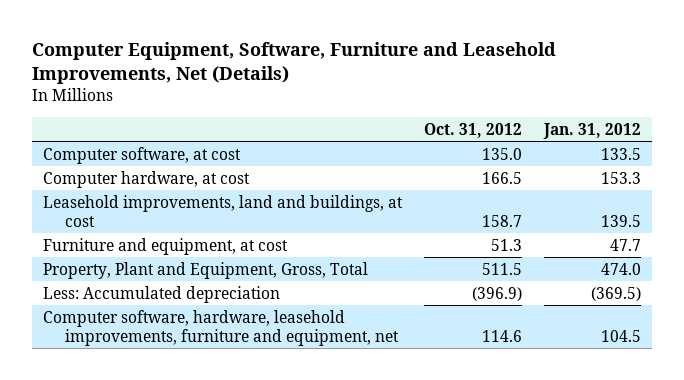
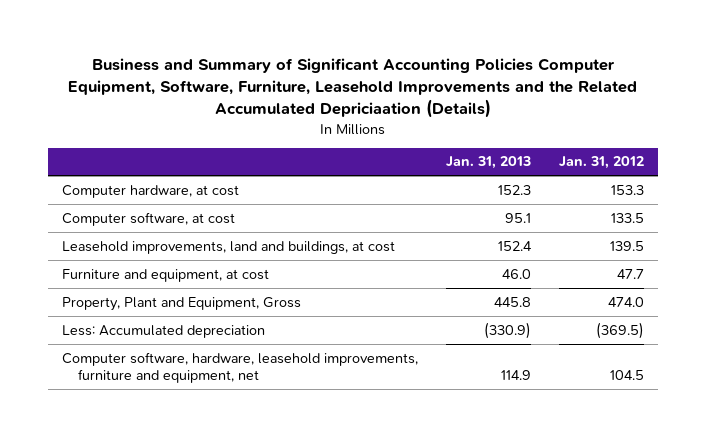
- Computer Equipment, Software, Furniture and Leasehold Improvements, Net (Details)
+ Business and Summary of Significant Accounting Policies Computer Equipment, Software, Furniture, Leasehold Improvements and the Related Accumulated Depriciaation (Details)
- | Oct. 31, 2012 | Jan. 31, 2012
+ | Jan. 31, 2013 | Jan. 31, 2012
moved down: Computer software, at cost | 95.1 | 133.5
- Property, Plant and Equipment, Gross, Total | 511.5 | 474.0
+ Property, Plant and Equipment, Gross | 445.8 | 474.0

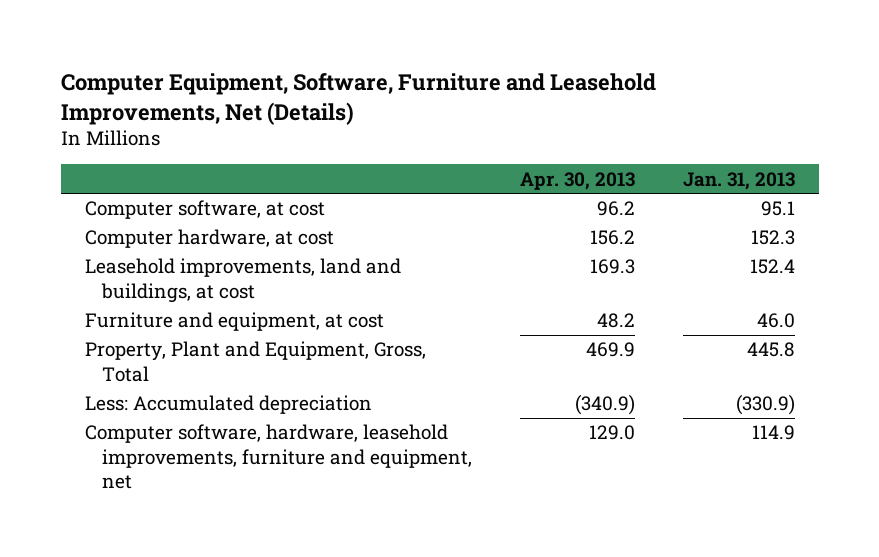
- Business and Summary of Significant Accounting Policies Computer Equipment, Software, Furniture, Leasehold Improvements and the Related Accumulated Depriciaation (Details)
+ Computer Equipment, Software, Furniture and Leasehold Improvements, Net (Details)
- | Jan. 31, 2013 | Jan. 31, 2012
+ | Apr. 30, 2013 | Jan. 31, 2013
moved down: Computer hardware, at cost | 156.2 | 152.3
- Property, Plant and Equipment, Gross | 445.8 | 474.0
+ Property, Plant and Equipment, Gross, Total | 469.9 | 445.8

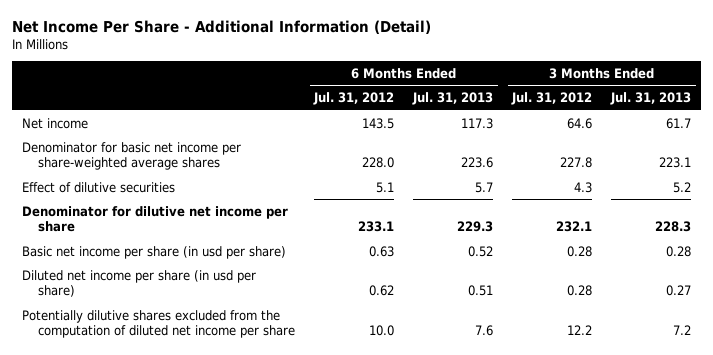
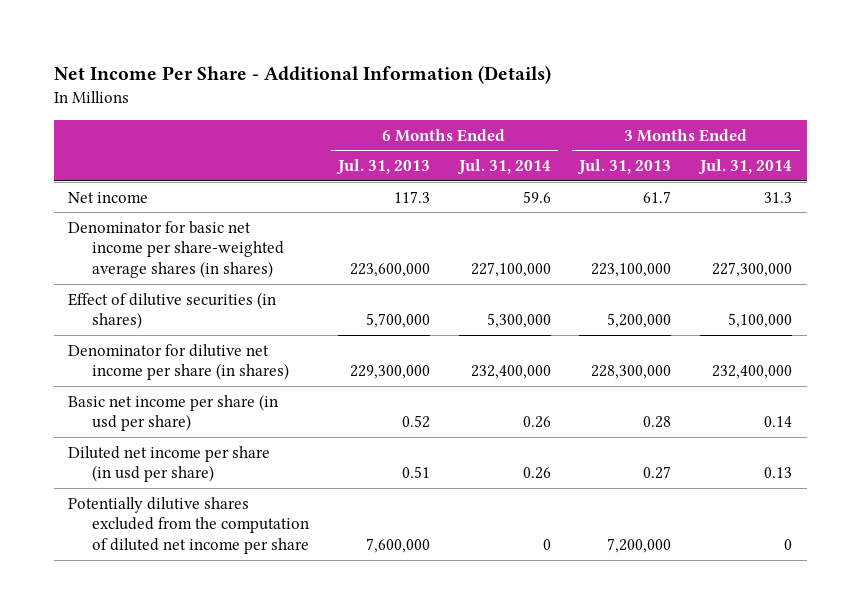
- Net Income Per Share - Additional Information (Detail)
+ Net Income Per Share - Additional Information (Details)
- | 6 Months Ended Jul. 31, 2012 | 6 Months Ended Jul. 31, 2013 | 3 Months Ended Jul. 31, 2012 | 3 Months Ended Jul. 31, 2013
+ | 6 Months Ended Jul. 31, 2013 | 6 Months Ended Jul. 31, 2014 | 3 Months Ended Jul. 31, 2013 | 3 Months Ended Jul. 31, 2014
- Denominator for basic net income per share-weighted average shares | 228.0 | 223.6 | 227.8 | 223.1
- Effect of dilutive securities | 5.1 | 5.7 | 4.3 | 5.2
- Denominator for dilutive net income per share | 233.1 | 229.3 | 232.1 | 228.3
+ Denominator for basic net income per share-weighted average shares (in shares) | 223,600,000 | 227,100,000 | 223,100,000 | 227,300,000
+ Effect of dilutive securities (in shares) | 5,700,000 | 5,300,000 | 5,200,000 | 5,100,000
+ Denominator for dilutive net income per share (in shares) | 229,300,000 | 232,400,000 | 228,300,000 | 232,400,000
- Potentially dilutive shares excluded from the computation of diluted net income per share | 10.0 | 7.6 | 12.2 | 7.2
+ Potentially dilutive shares excluded from the computation of diluted net income per share | 7,600,000 | 0 | 7,200,000 | 0

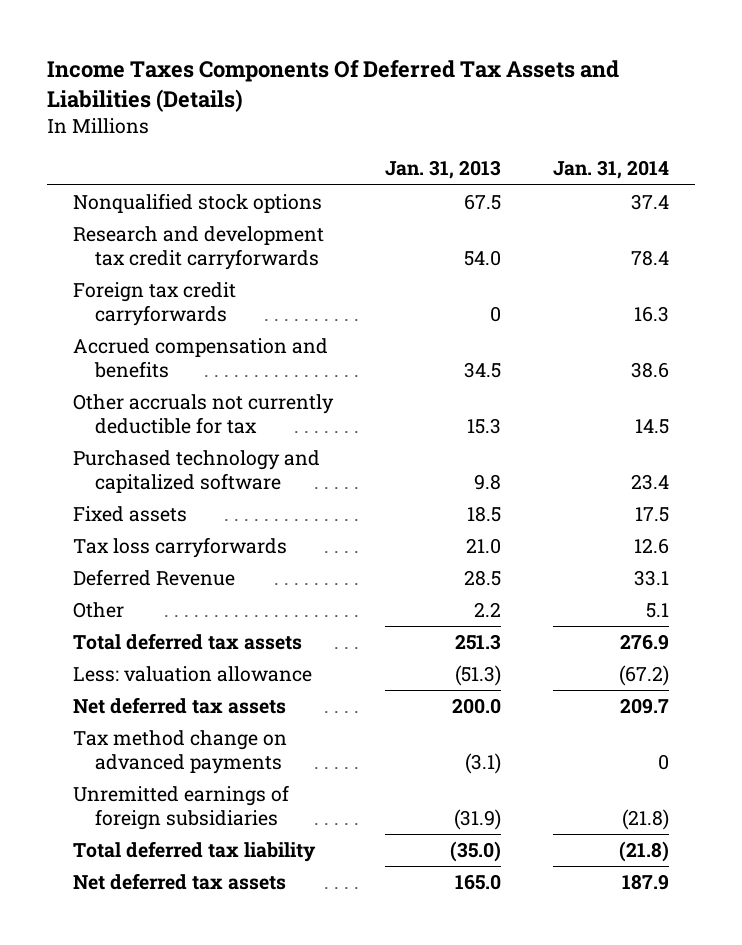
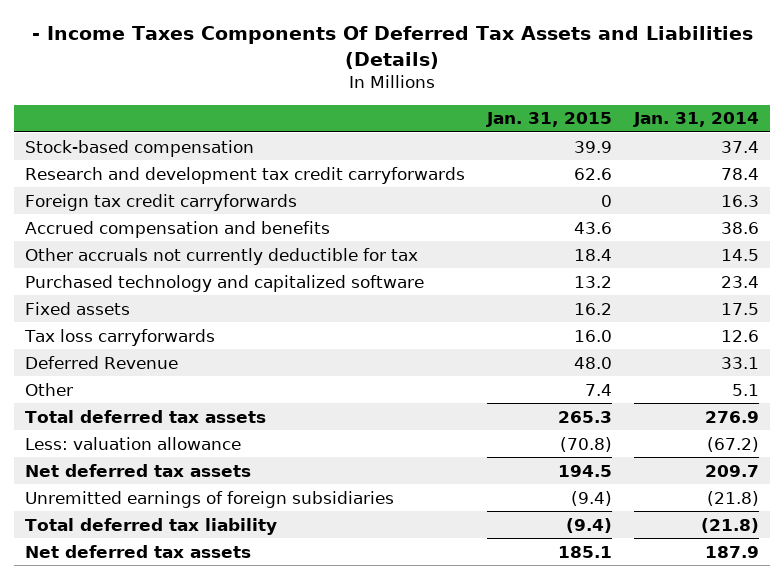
- Income Taxes Components Of Deferred Tax Assets and Liabilities (Details)
+ - Income Taxes Components Of Deferred Tax Assets and Liabilities (Details)
- | Jan. 31, 2013 | Jan. 31, 2014
+ | Jan. 31, 2015 | Jan. 31, 2014
- Nonqualified stock options | 67.5 | 37.4
+ Stock-based compensation | 39.9 | 37.4
- Tax method change on advanced payments | (3.1) | 0

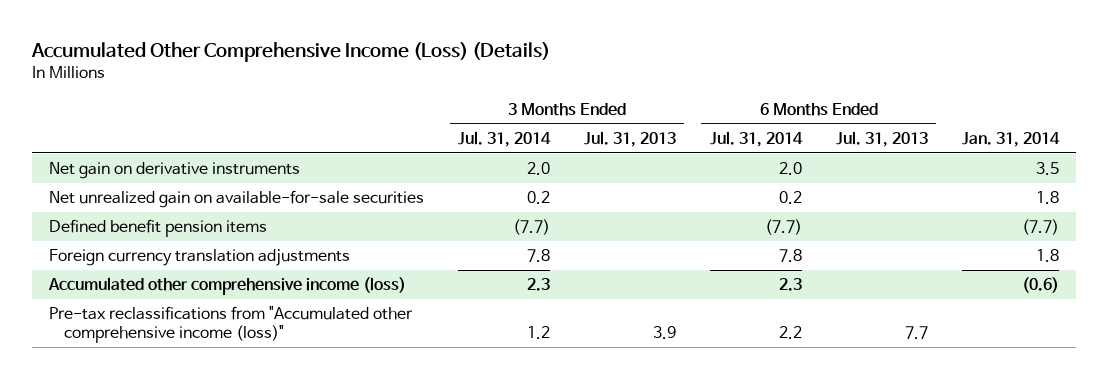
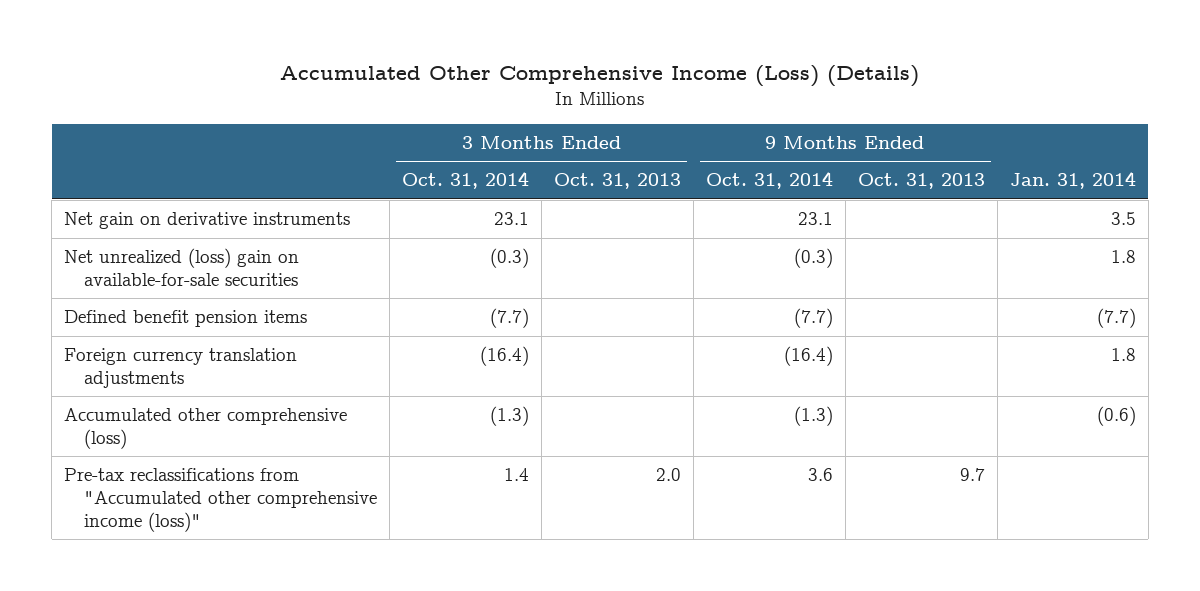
- | 3 Months Ended Jul. 31, 2014 | 3 Months Ended Jul. 31, 2013 | 6 Months Ended Jul. 31, 2014 | 6 Months Ended Jul. 31, 2013 | Jan. 31, 2014
+ | 3 Months Ended Oct. 31, 2014 | 3 Months Ended Oct. 31, 2013 | 9 Months Ended Oct. 31, 2014 | 9 Months Ended Oct. 31, 2013 | Jan. 31, 2014
- Net unrealized gain on available-for-sale securities | 0.2 | | 0.2 | | 1.8
+ Net unrealized (loss) gain on available-for-sale securities | (0.3) | | (0.3) | | 1.8
- Accumulated other comprehensive income (loss) | 2.3 | | 2.3 | | (0.6)
+ Accumulated other comprehensive (loss) | (1.3) | | (1.3) | | (0.6)

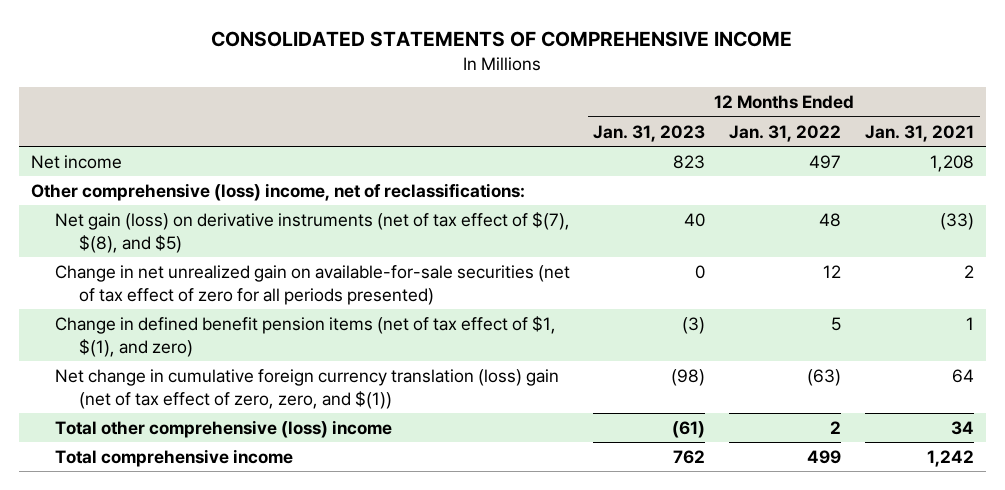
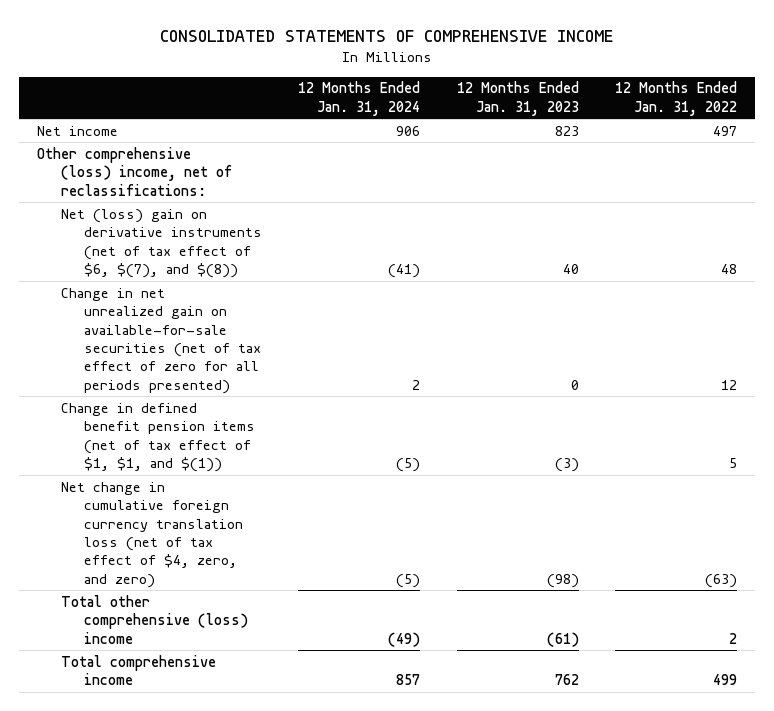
- | 12 Months Ended Jan. 31, 2023 | 12 Months Ended Jan. 31, 2022 | 12 Months Ended Jan. 31, 2021
+ | 12 Months Ended Jan. 31, 2024 | 12 Months Ended Jan. 31, 2023 | 12 Months Ended Jan. 31, 2022
- Net gain (loss) on derivative instruments (net of tax effect of $(7), $(8), and $5) | 40 | 48 | (33)
+ Net (loss) gain on derivative instruments (net of tax effect of $6, $(7), and $(8)) | (41) | 40 | 48
- Change in defined benefit pension items (net of tax effect of $1, $(1), and zero) | (3) | 5 | 1
- Net change in cumulative foreign currency translation (loss) gain (net of tax effect of zero, zero, and $(1)) | (98) | (63) | 64
+ Change in defined benefit pension items (net of tax effect of $1, $1, and $(1)) | (5) | (3) | 5
+ Net change in cumulative foreign currency translation loss (net of tax effect of $4, zero, and zero) | (5) | (98) | (63)

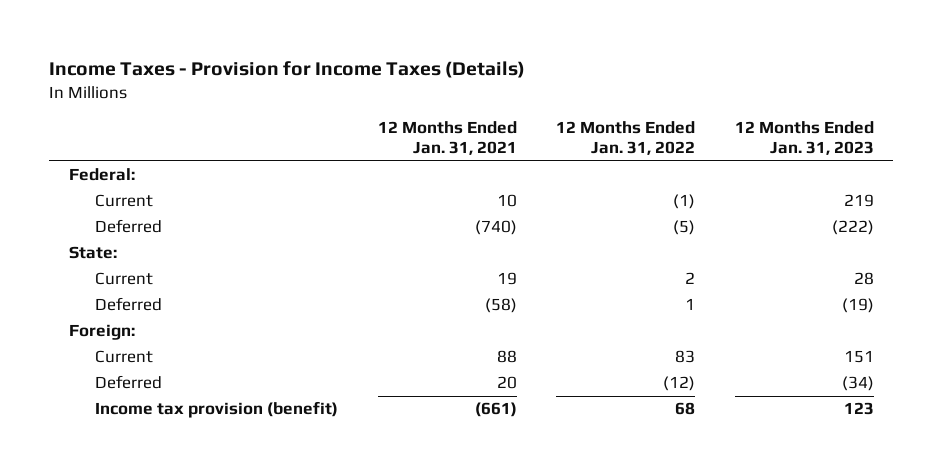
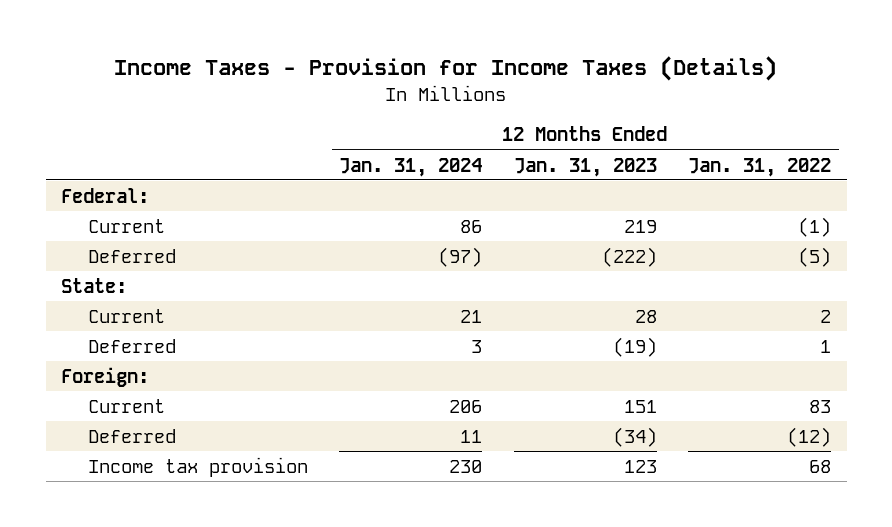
- | 12 Months Ended Jan. 31, 2021 | 12 Months Ended Jan. 31, 2022 | 12 Months Ended Jan. 31, 2023
+ | 12 Months Ended Jan. 31, 2024 | 12 Months Ended Jan. 31, 2023 | 12 Months Ended Jan. 31, 2022
- Income tax provision (benefit) | (661) | 68 | 123
+ Income tax provision | 230 | 123 | 68

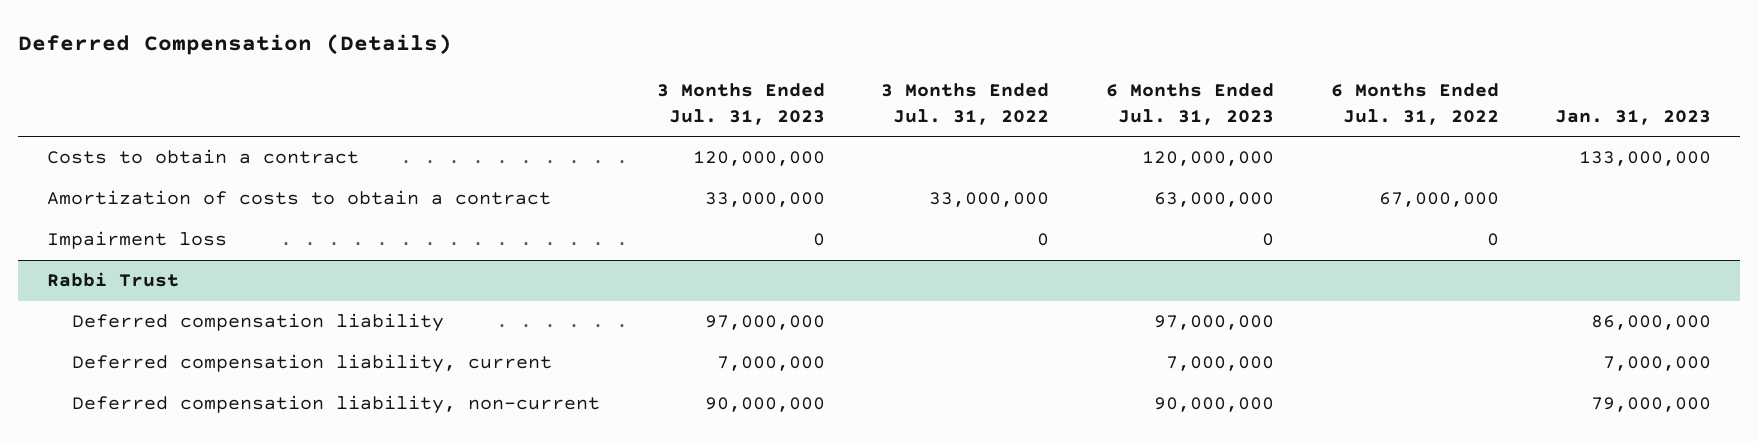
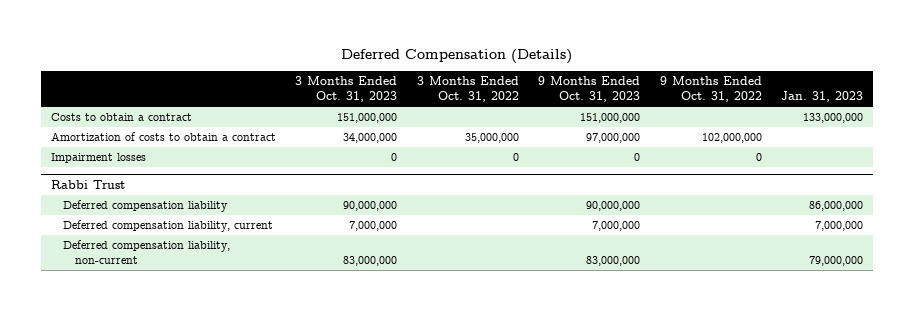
- | 3 Months Ended Jul. 31, 2023 | 3 Months Ended Jul. 31, 2022 | 6 Months Ended Jul. 31, 2023 | 6 Months Ended Jul. 31, 2022 | Jan. 31, 2023
+ | 3 Months Ended Oct. 31, 2023 | 3 Months Ended Oct. 31, 2022 | 9 Months Ended Oct. 31, 2023 | 9 Months Ended Oct. 31, 2022 | Jan. 31, 2023
- Impairment loss | 0 | 0 | 0 | 0 |
+ Impairment losses | 0 | 0 | 0 | 0 |

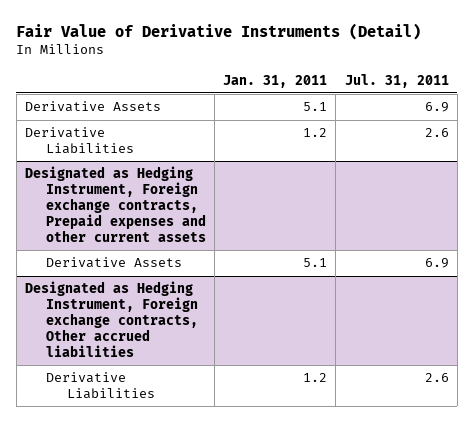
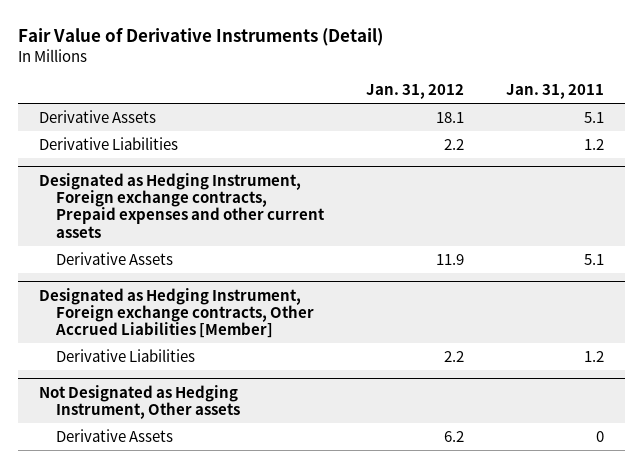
- | Jan. 31, 2011 | Jul. 31, 2011
+ | Jan. 31, 2012 | Jan. 31, 2011
- Designated as Hedging Instrument, Foreign exchange contracts, Other accrued liabilities
+ Designated as Hedging Instrument, Foreign exchange contracts, Other Accrued Liabilities [Member]
+ Not Designated as Hedging Instrument, Other assets
+ Derivative Assets | 6.2 | 0

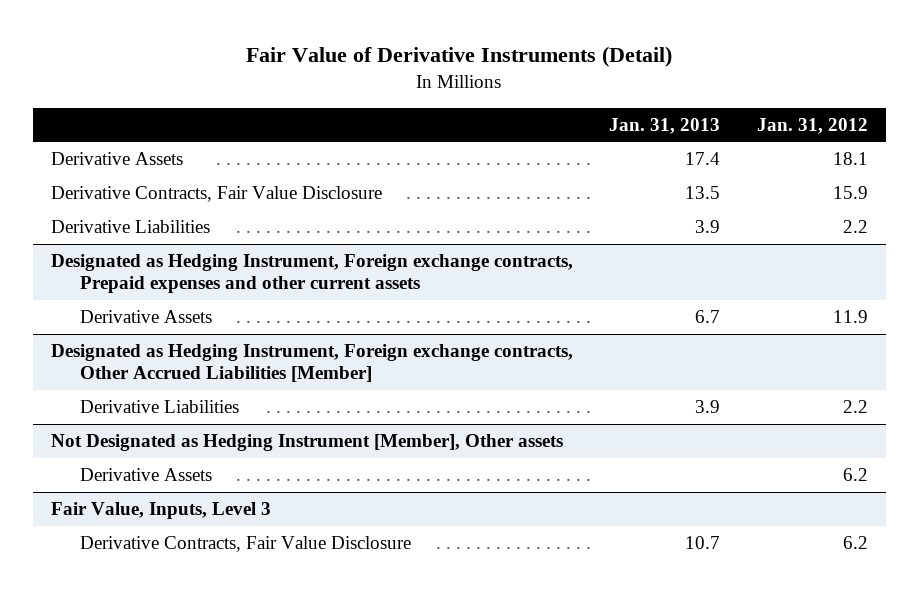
- | Jan. 31, 2012 | Jan. 31, 2011
+ | Jan. 31, 2013 | Jan. 31, 2012
+ Derivative Contracts, Fair Value Disclosure | 13.5 | 15.9
- Not Designated as Hedging Instrument, Other assets
+ Not Designated as Hedging Instrument [Member], Other assets
+ Fair Value, Inputs, Level 3
+ Derivative Contracts, Fair Value Disclosure | 10.7 | 6.2

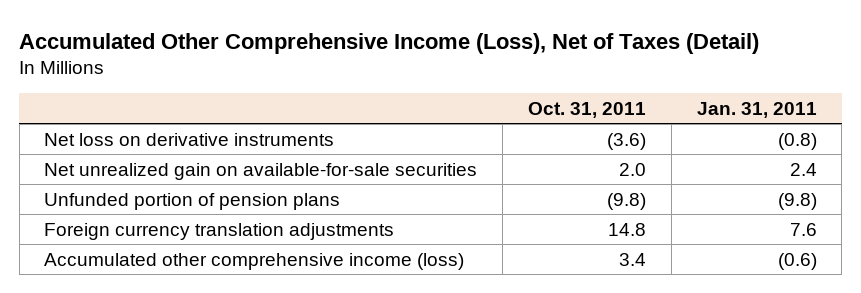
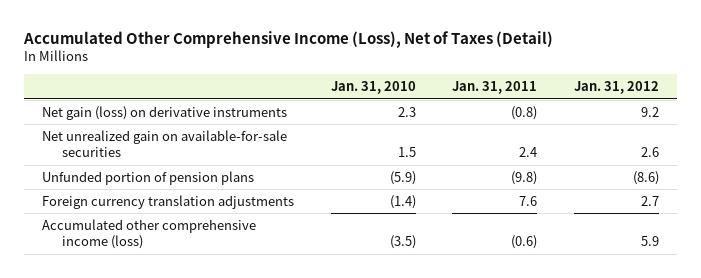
- | Oct. 31, 2011 | Jan. 31, 2011
+ | Jan. 31, 2010 | Jan. 31, 2011 | Jan. 31, 2012
- Net loss on derivative instruments | (3.6) | (0.8)
+ Net gain (loss) on derivative instruments | 2.3 | (0.8) | 9.2

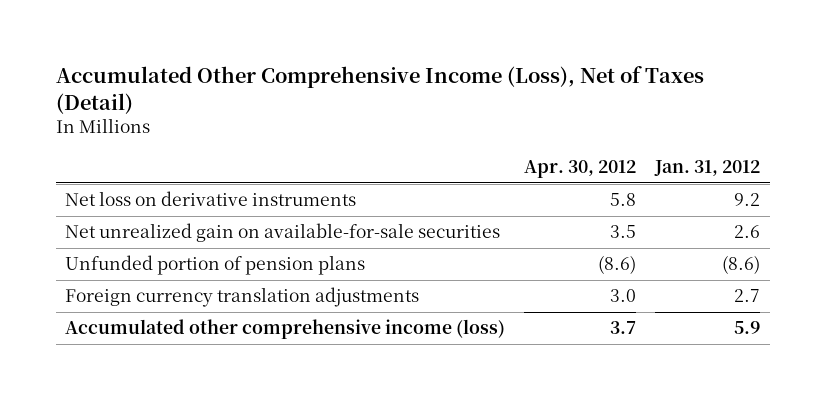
- | Jan. 31, 2010 | Jan. 31, 2011 | Jan. 31, 2012
+ | Apr. 30, 2012 | Jan. 31, 2012
- Net gain (loss) on derivative instruments | 2.3 | (0.8) | 9.2
+ Net loss on derivative instruments | 5.8 | 9.2

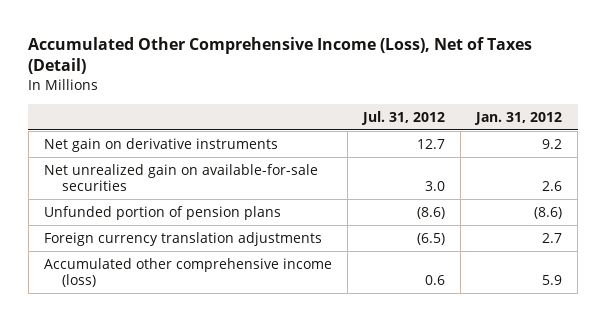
- | Apr. 30, 2012 | Jan. 31, 2012
+ | Jul. 31, 2012 | Jan. 31, 2012
- Net loss on derivative instruments | 5.8 | 9.2
+ Net gain on derivative instruments | 12.7 | 9.2

